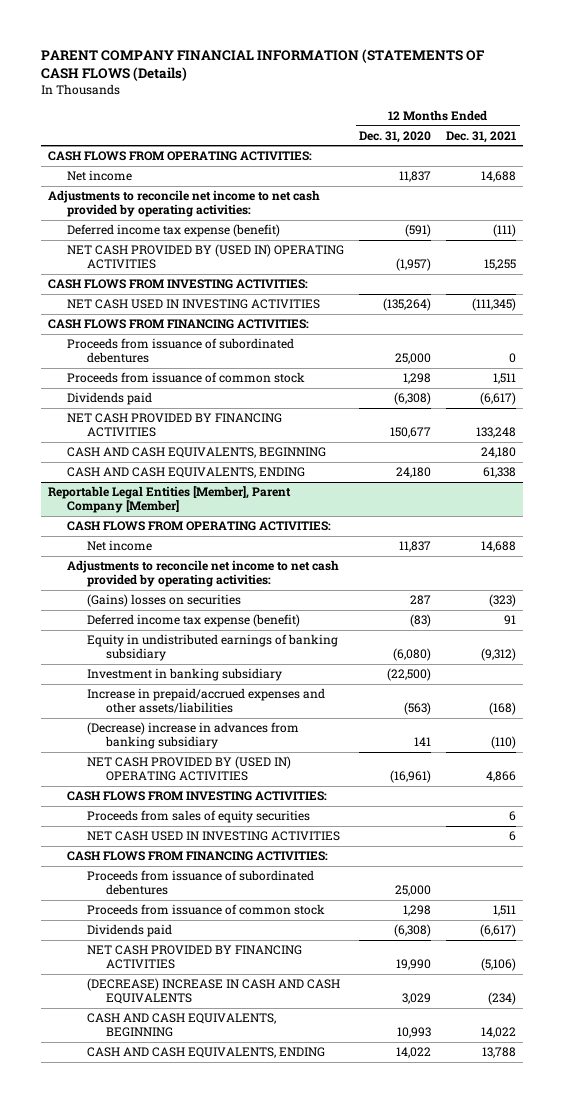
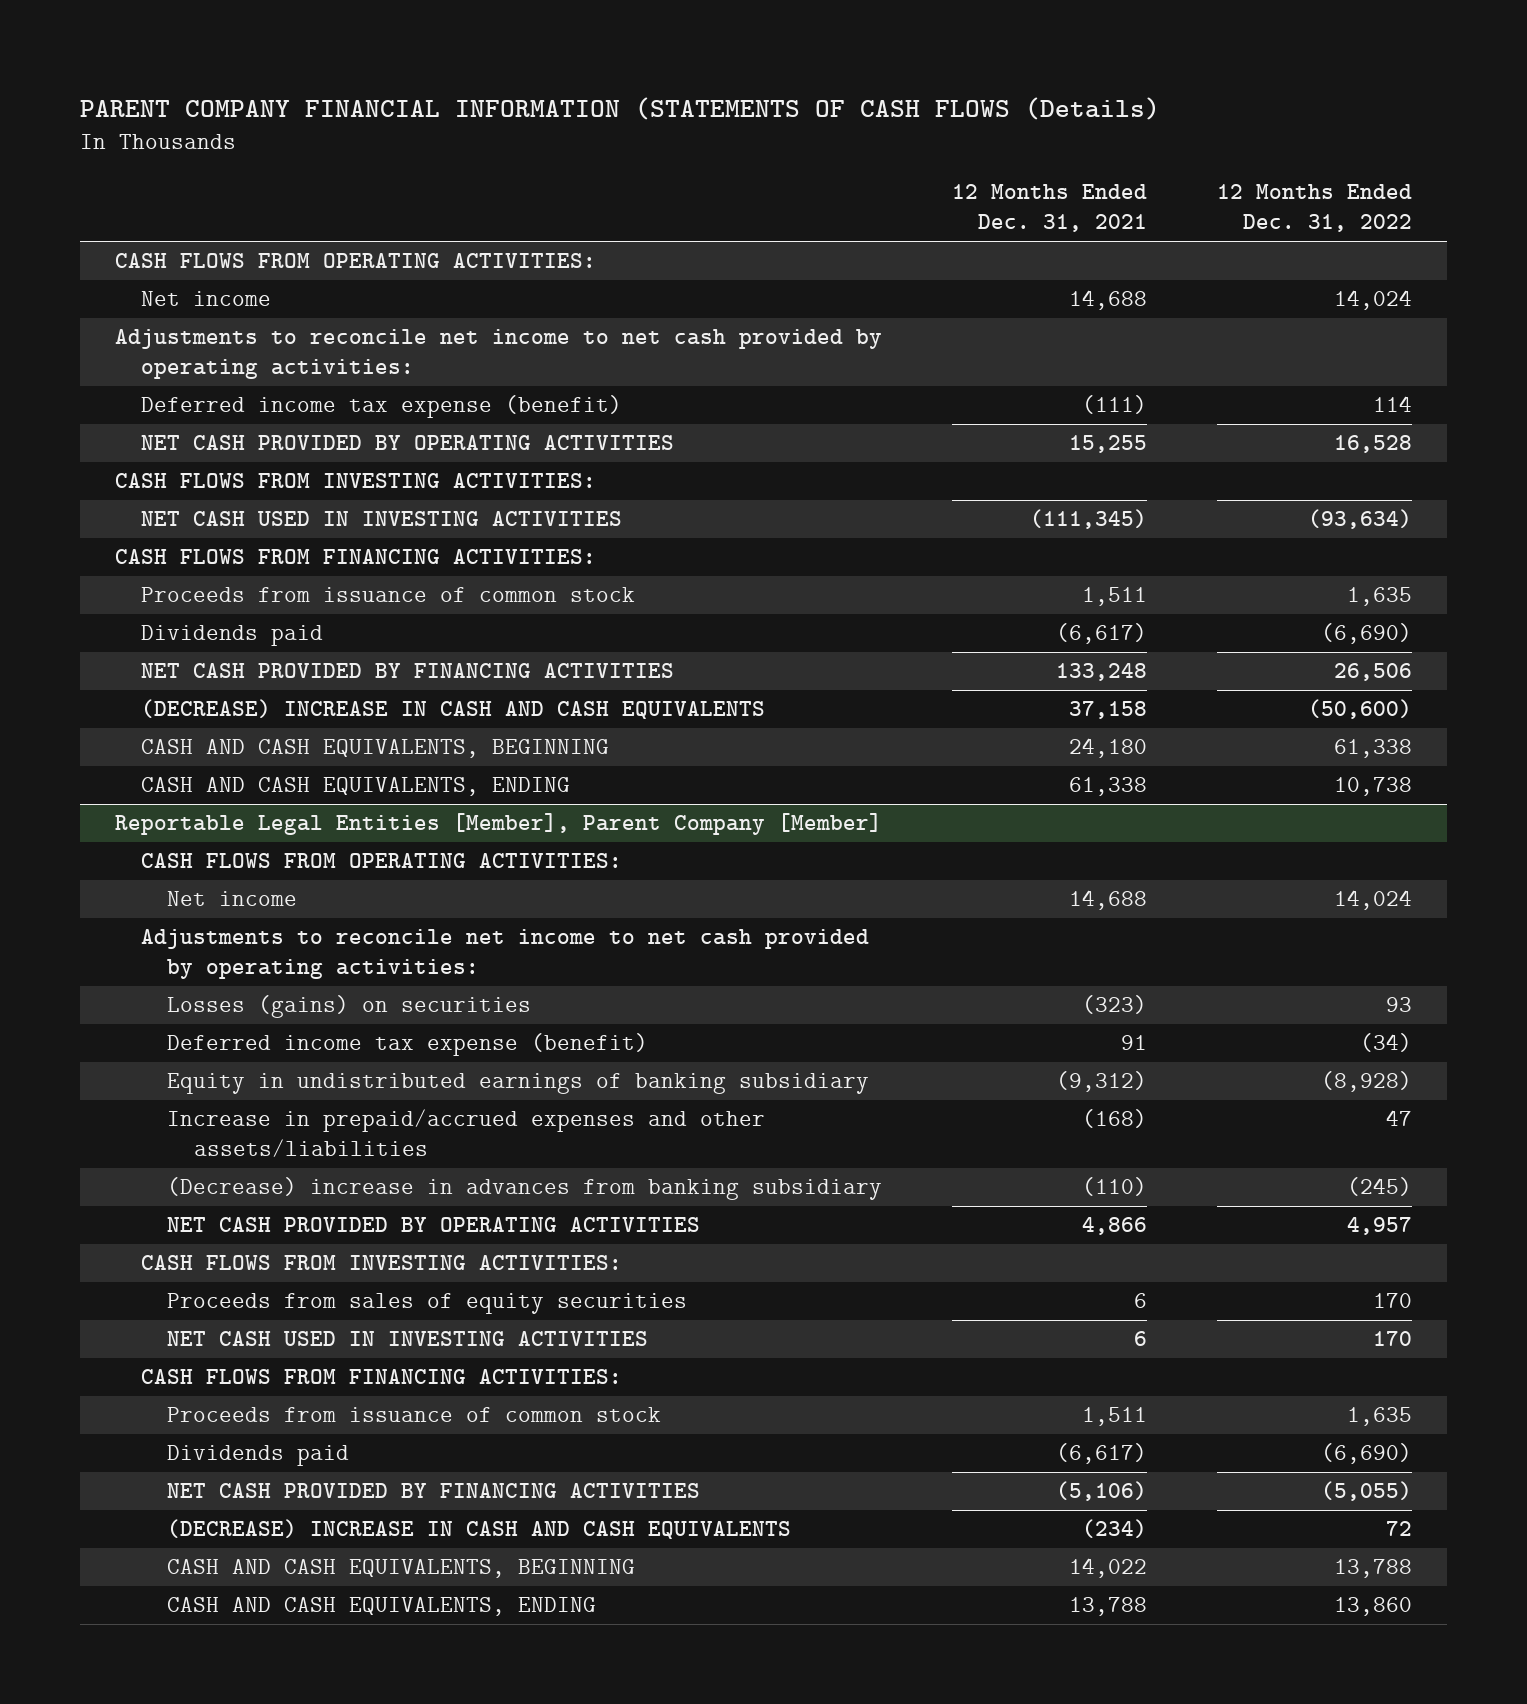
- | 12 Months Ended Dec. 31, 2020 | 12 Months Ended Dec. 31, 2021
+ | 12 Months Ended Dec. 31, 2021 | 12 Months Ended Dec. 31, 2022
- NET CASH PROVIDED BY (USED IN) OPERATING ACTIVITIES | (1,957) | 15,255
+ NET CASH PROVIDED BY OPERATING ACTIVITIES | 15,255 | 16,528
- Proceeds from issuance of subordinated debentures | 25,000 | 0
+ (DECREASE) INCREASE IN CASH AND CASH EQUIVALENTS | 37,158 | (50,600)
@ Reportable Legal Entities [Member], Parent Company [Member]
- (Gains) losses on securities | 287 | (323)
+ Losses (gains) on securities | (323) | 93
- Investment in banking subsidiary | (22,500) |
- NET CASH PROVIDED BY (USED IN) OPERATING ACTIVITIES | (16,961) | 4,866
+ NET CASH PROVIDED BY OPERATING ACTIVITIES | 4,866 | 4,957
- Proceeds from issuance of subordinated debentures | 25,000 |

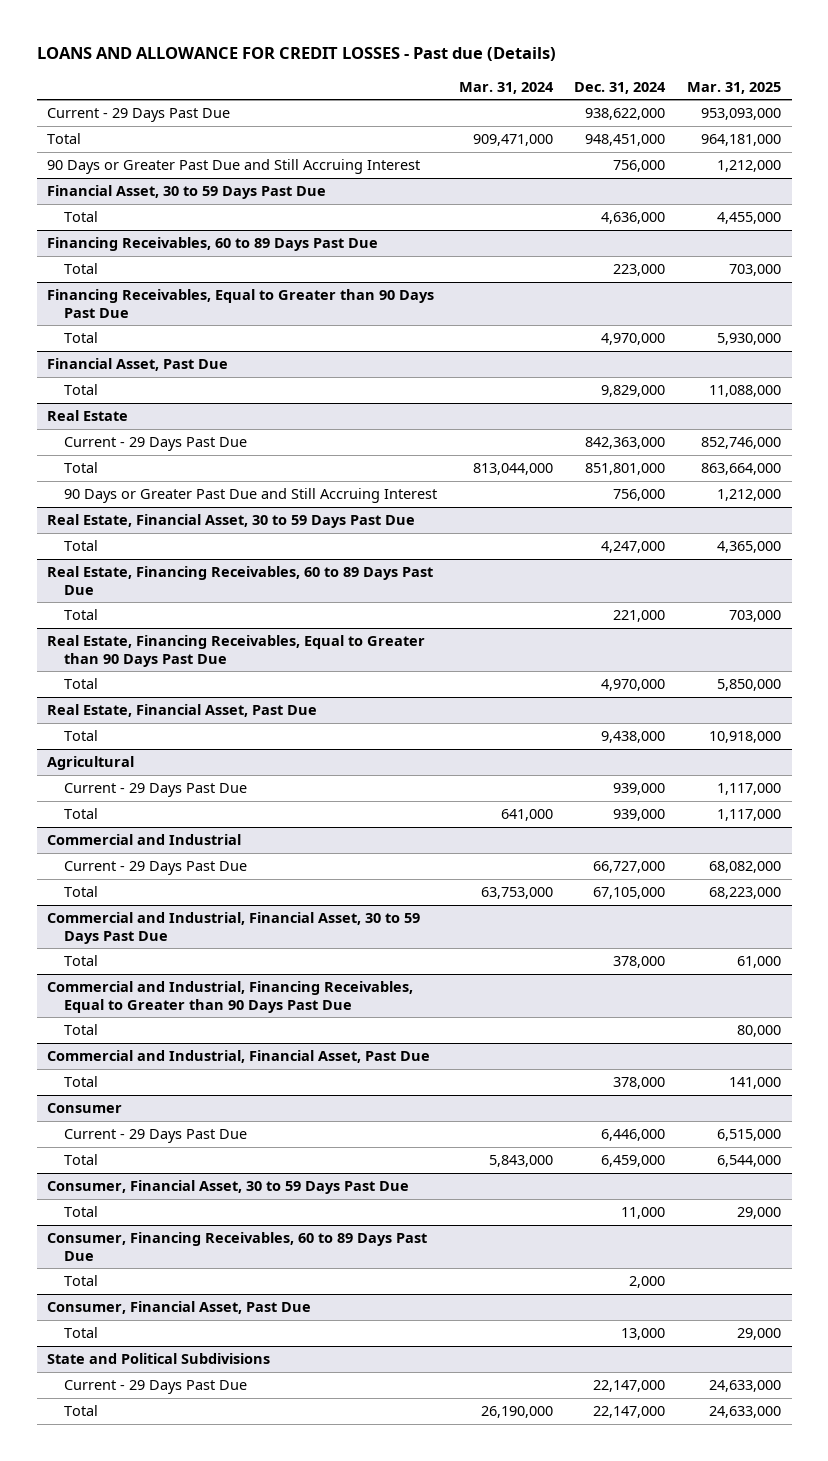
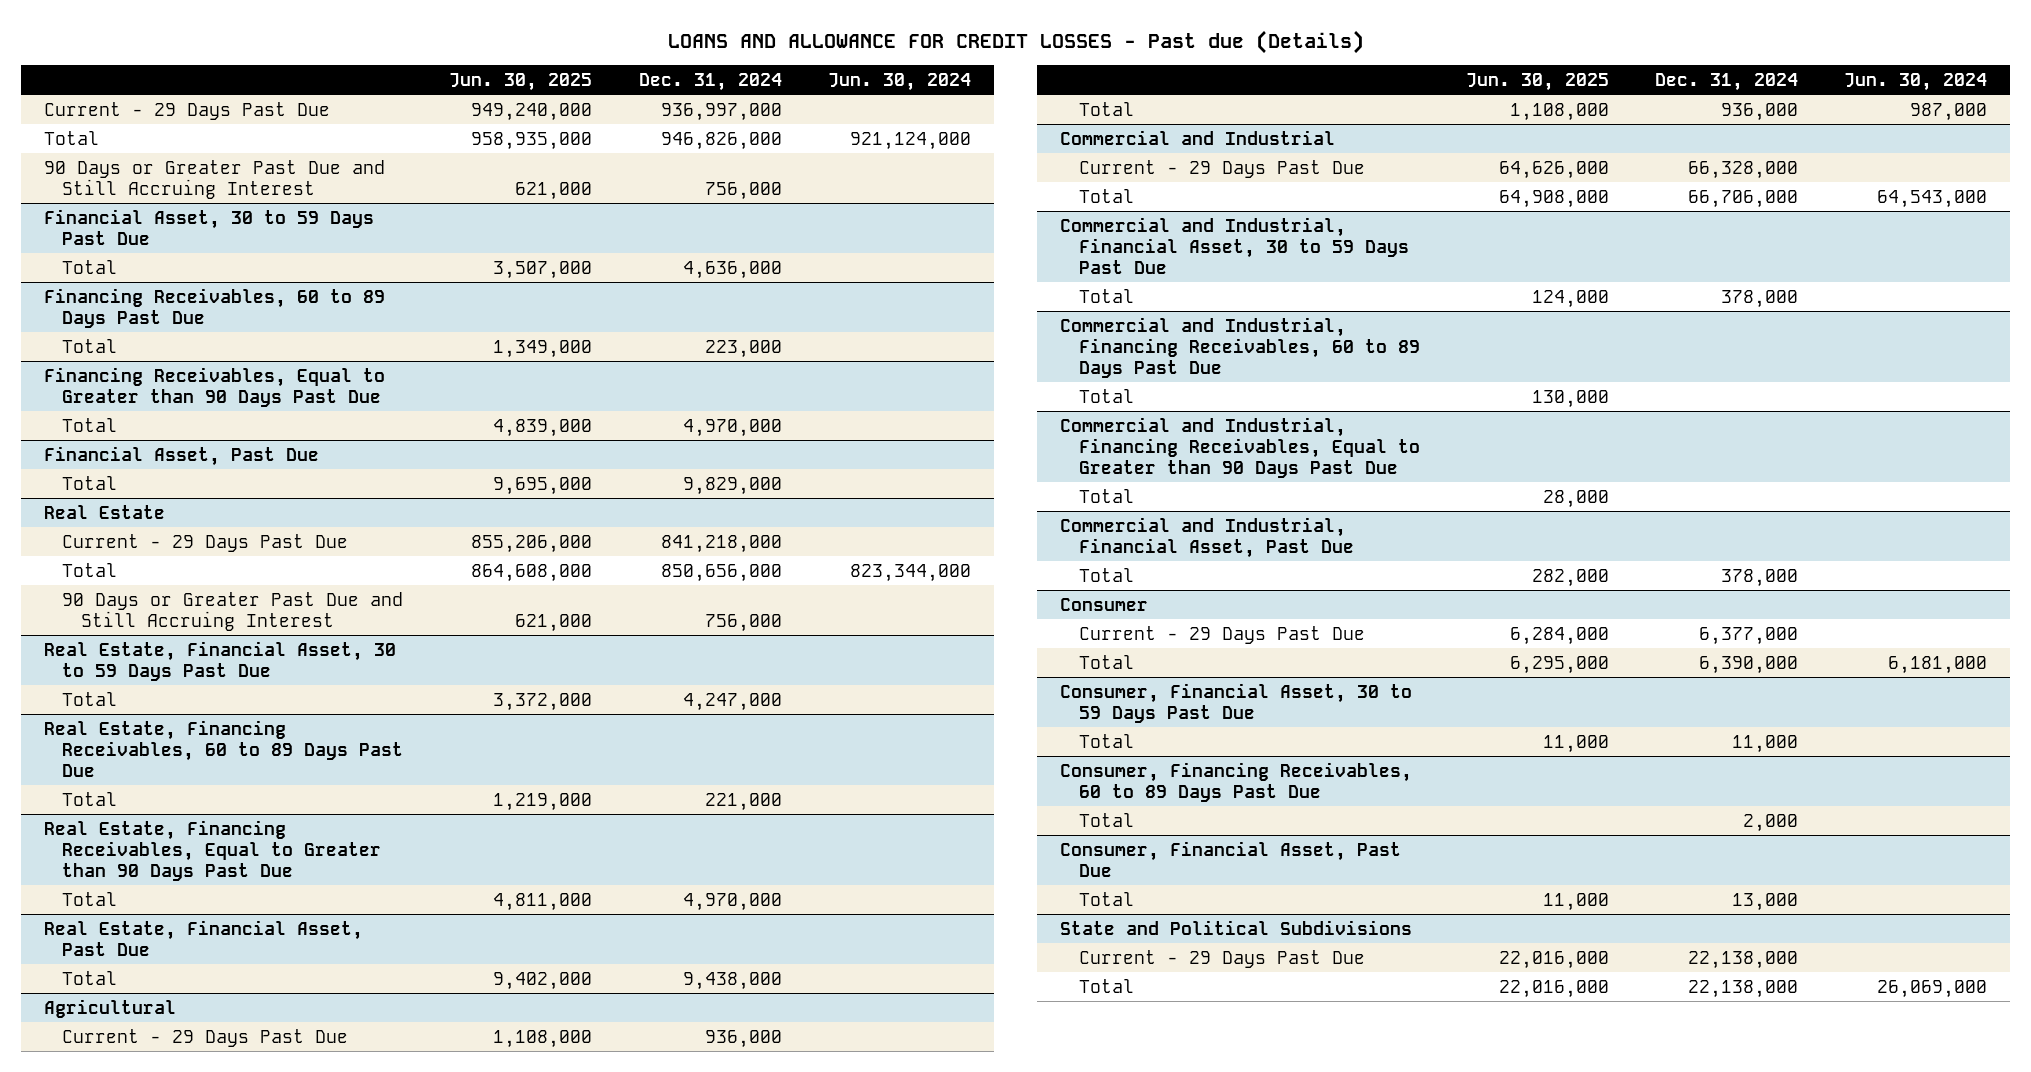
- | Mar. 31, 2024 | Dec. 31, 2024 | Mar. 31, 2025
+ | Jun. 30, 2025 | Dec. 31, 2024 | Jun. 30, 2024
- Current - 29 Days Past Due | | 938,622,000 | 953,093,000
- Total | 909,471,000 | 948,451,000 | 964,181,000
+ Current - 29 Days Past Due | 949,240,000 | 936,997,000 |
+ Total | 958,935,000 | 946,826,000 | 921,124,000
@ Real Estate
- Current - 29 Days Past Due | | 842,363,000 | 852,746,000
- Total | 813,044,000 | 851,801,000 | 863,664,000
+ Current - 29 Days Past Due | 855,206,000 | 841,218,000 |
+ Total | 864,608,000 | 850,656,000 | 823,344,000
@ Agricultural
- Current - 29 Days Past Due | | 939,000 | 1,117,000
- Total | 641,000 | 939,000 | 1,117,000
+ Current - 29 Days Past Due | 1,108,000 | 936,000 |
+ Total | 1,108,000 | 936,000 | 987,000
@ Commercial and Industrial
- Current - 29 Days Past Due | | 66,727,000 | 68,082,000
- Total | 63,753,000 | 67,105,000 | 68,223,000
+ Current - 29 Days Past Due | 64,626,000 | 66,328,000 |
+ Total | 64,908,000 | 66,706,000 | 64,543,000
+ Commercial and Industrial, Financing Receivables, 60 to 89 Days Past Due
+ Total | 130,000 | |
@ Consumer
- Current - 29 Days Past Due | | 6,446,000 | 6,515,000
- Total | 5,843,000 | 6,459,000 | 6,544,000
+ Current - 29 Days Past Due | 6,284,000 | 6,377,000 |
+ Total | 6,295,000 | 6,390,000 | 6,181,000
@ State and Political Subdivisions
- Current - 29 Days Past Due | | 22,147,000 | 24,633,000
- Total | 26,190,000 | 22,147,000 | 24,633,000
+ Current - 29 Days Past Due | 22,016,000 | 22,138,000 |
+ Total | 22,016,000 | 22,138,000 | 26,069,000

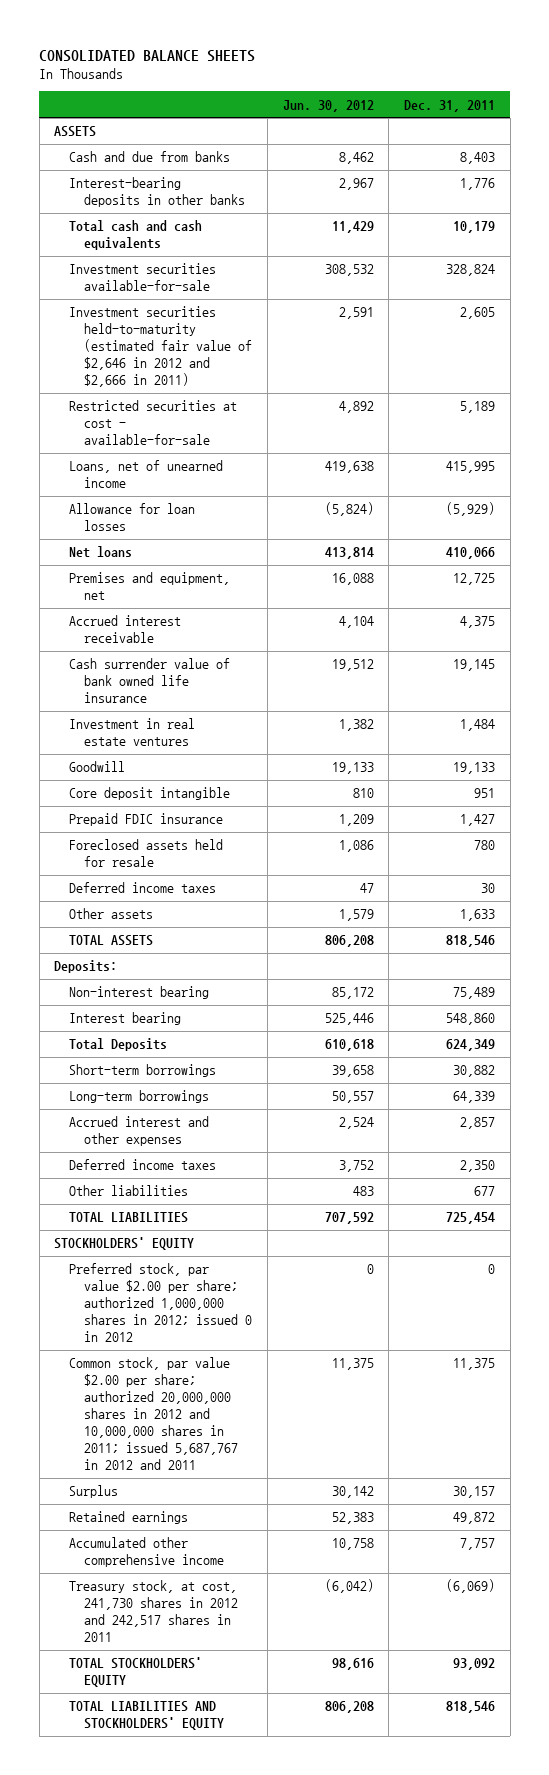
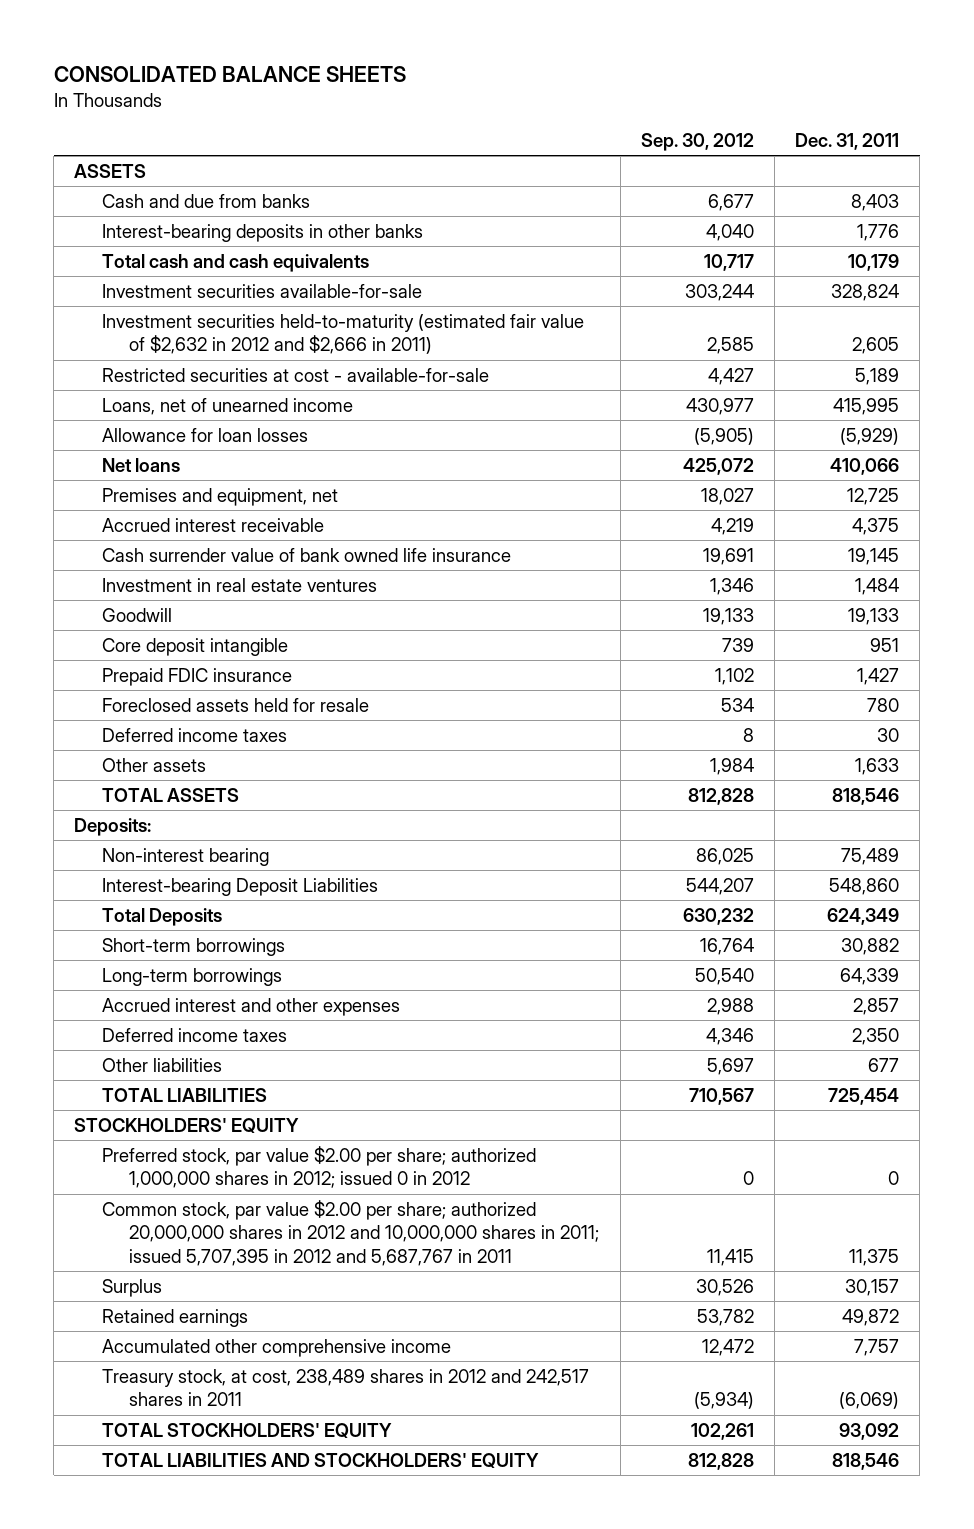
- | Jun. 30, 2012 | Dec. 31, 2011
+ | Sep. 30, 2012 | Dec. 31, 2011
- Investment securities held-to-maturity (estimated fair value of $2,646 in 2012 and $2,666 in 2011) | 2,591 | 2,605
+ Investment securities held-to-maturity (estimated fair value of $2,632 in 2012 and $2,666 in 2011) | 2,585 | 2,605
- Interest bearing | 525,446 | 548,860
+ Interest-bearing Deposit Liabilities | 544,207 | 548,860
- Common stock, par value $2.00 per share; authorized 20,000,000 shares in 2012 and 10,000,000 shares in 2011; issued 5,687,767 in 2012 and 2011 | 11,375 | 11,375
+ Common stock, par value $2.00 per share; authorized 20,000,000 shares in 2012 and 10,000,000 shares in 2011; issued 5,707,395 in 2012 and 5,687,767 in 2011 | 11,415 | 11,375
- Treasury stock, at cost, 241,730 shares in 2012 and 242,517 shares in 2011 | (6,042) | (6,069)
+ Treasury stock, at cost, 238,489 shares in 2012 and 242,517 shares in 2011 | (5,934) | (6,069)

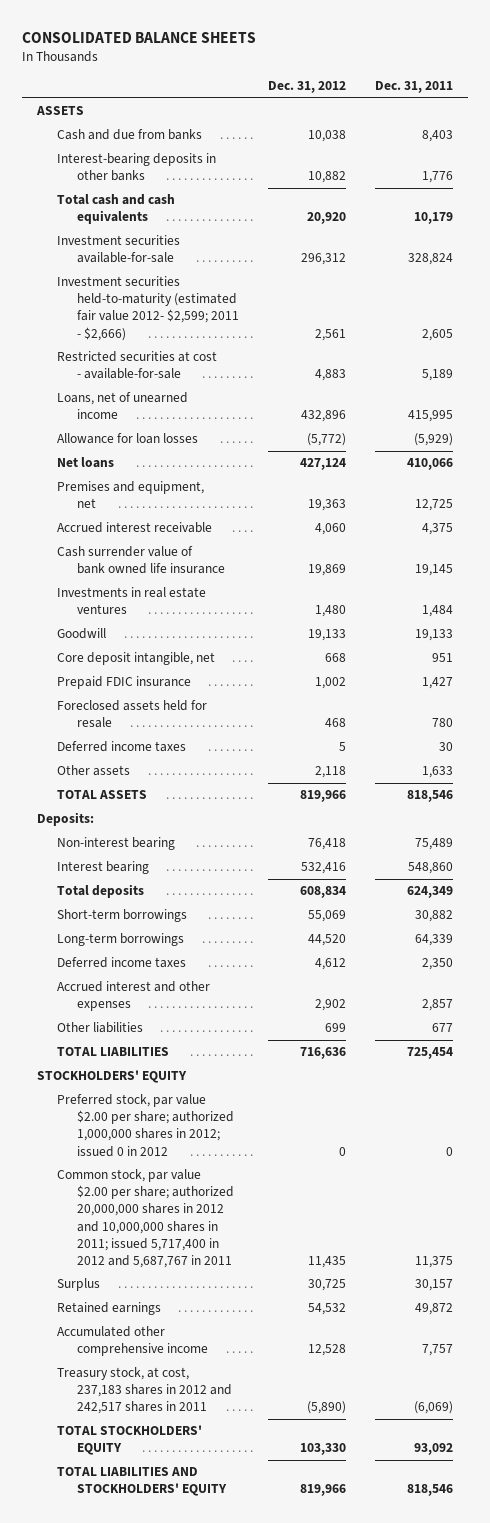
- | Sep. 30, 2012 | Dec. 31, 2011
+ | Dec. 31, 2012 | Dec. 31, 2011
- Investment securities held-to-maturity (estimated fair value of $2,632 in 2012 and $2,666 in 2011) | 2,585 | 2,605
+ Investment securities held-to-maturity (estimated fair value 2012- $2,599; 2011 - $2,666) | 2,561 | 2,605
- Investment in real estate ventures | 1,346 | 1,484
+ Investments in real estate ventures | 1,480 | 1,484
- Core deposit intangible | 739 | 951
+ Core deposit intangible, net | 668 | 951
- Interest-bearing Deposit Liabilities | 544,207 | 548,860
- Total Deposits | 630,232 | 624,349
+ Interest bearing | 532,416 | 548,860
+ Total deposits | 608,834 | 624,349
moved down: Accrued interest and other expenses | 2,902 | 2,857
- Common stock, par value $2.00 per share; authorized 20,000,000 shares in 2012 and 10,000,000 shares in 2011; issued 5,707,395 in 2012 and 5,687,767 in 2011 | 11,415 | 11,375
+ Common stock, par value $2.00 per share; authorized 20,000,000 shares in 2012 and 10,000,000 shares in 2011; issued 5,717,400 in 2012 and 5,687,767 in 2011 | 11,435 | 11,375
- Treasury stock, at cost, 238,489 shares in 2012 and 242,517 shares in 2011 | (5,934) | (6,069)
+ Treasury stock, at cost, 237,183 shares in 2012 and 242,517 shares in 2011 | (5,890) | (6,069)

